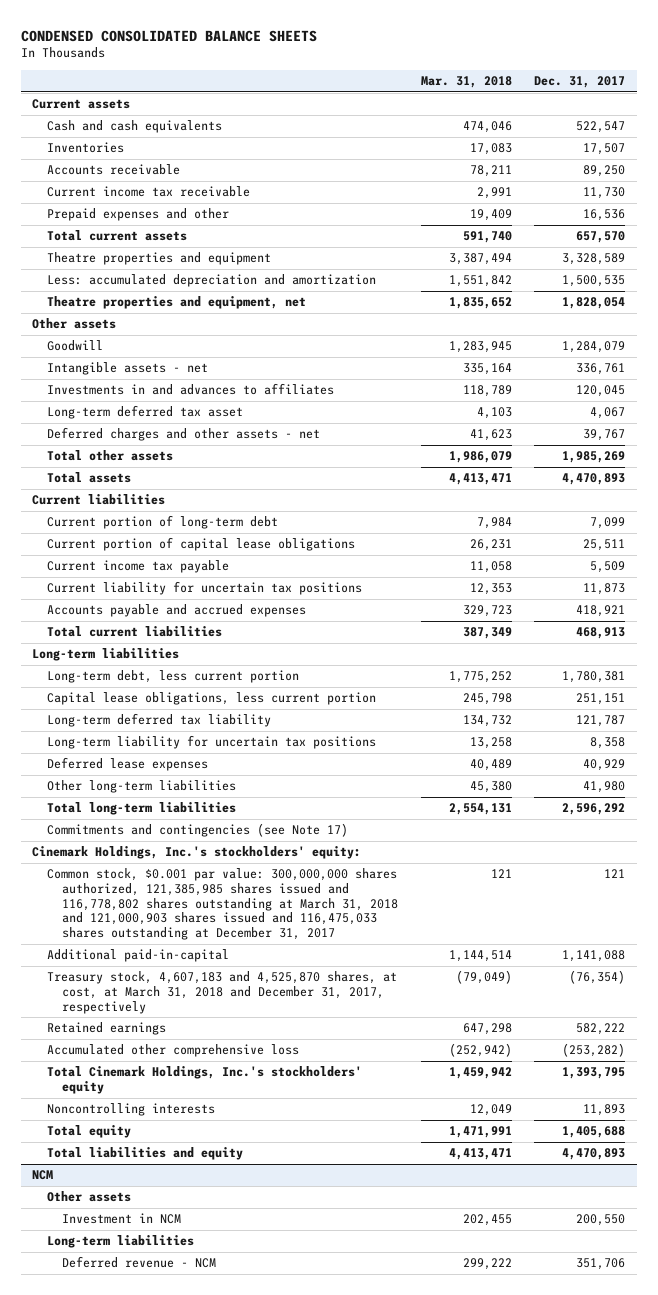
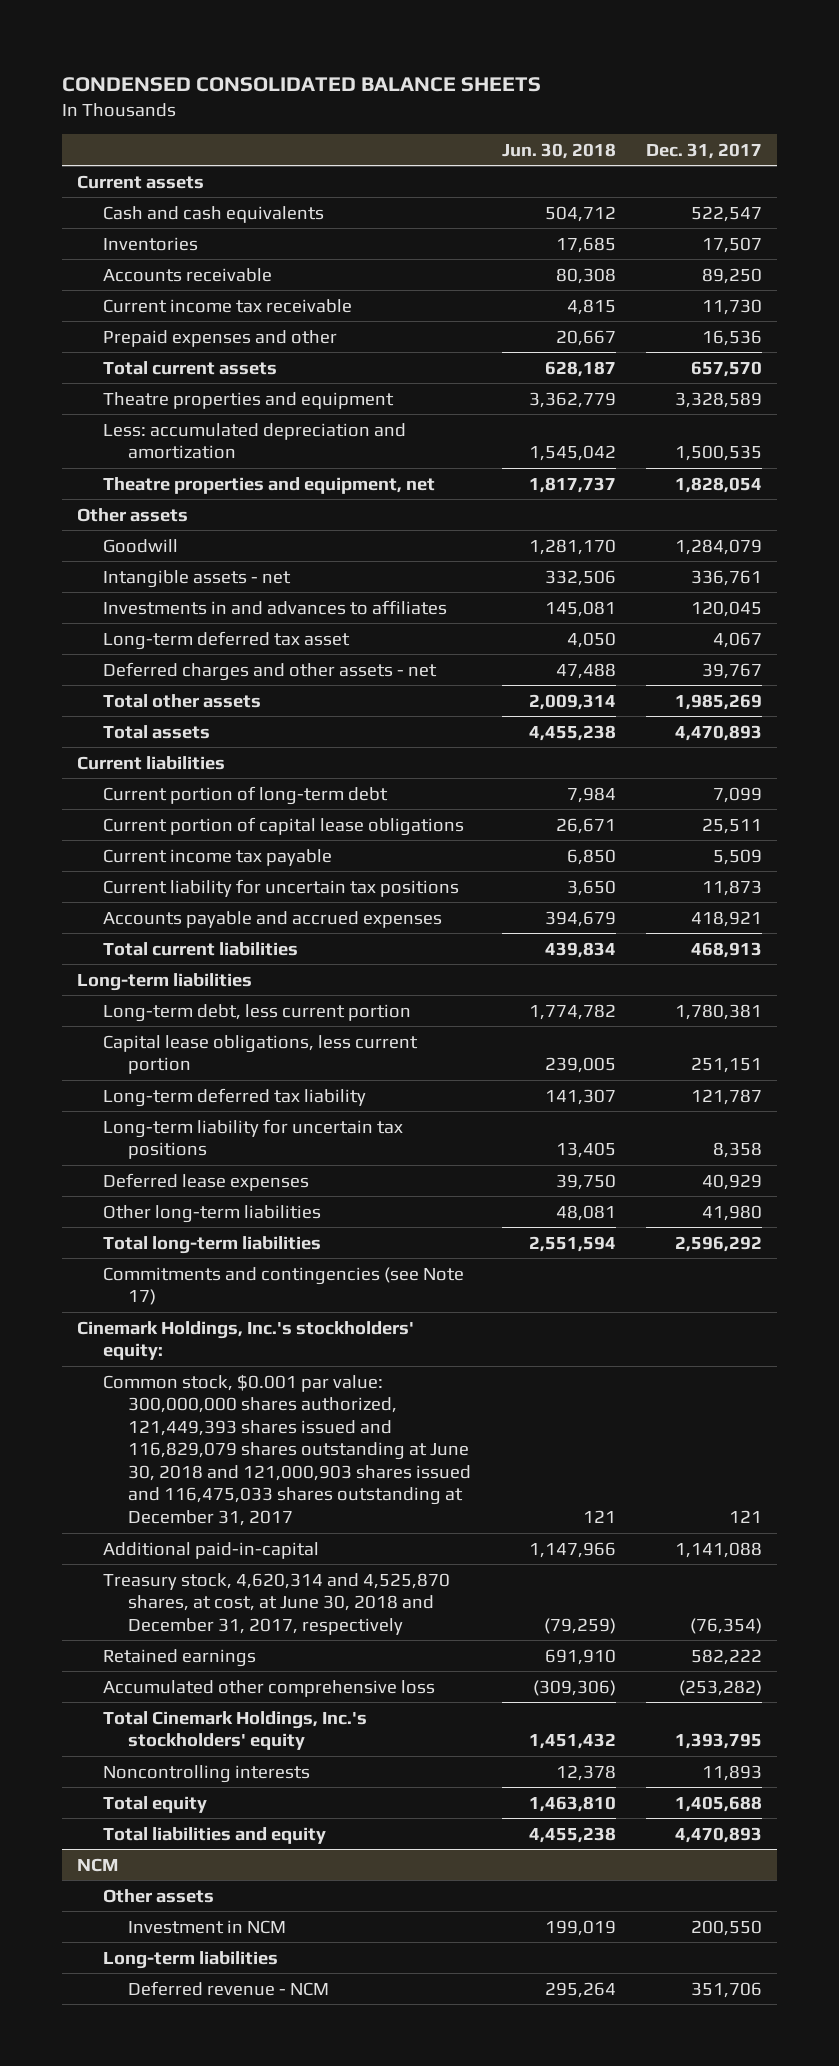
- | Mar. 31, 2018 | Dec. 31, 2017
+ | Jun. 30, 2018 | Dec. 31, 2017
- Common stock, $0.001 par value: 300,000,000 shares authorized, 121,385,985 shares issued and 116,778,802 shares outstanding at March 31, 2018 and 121,000,903 shares issued and 116,475,033 shares outstanding at December 31, 2017 | 121 | 121
+ Common stock, $0.001 par value: 300,000,000 shares authorized, 121,449,393 shares issued and 116,829,079 shares outstanding at June 30, 2018 and 121,000,903 shares issued and 116,475,033 shares outstanding at December 31, 2017 | 121 | 121
- Treasury stock, 4,607,183 and 4,525,870 shares, at cost, at March 31, 2018 and December 31, 2017, respectively | (79,049) | (76,354)
+ Treasury stock, 4,620,314 and 4,525,870 shares, at cost, at June 30, 2018 and December 31, 2017, respectively | (79,259) | (76,354)

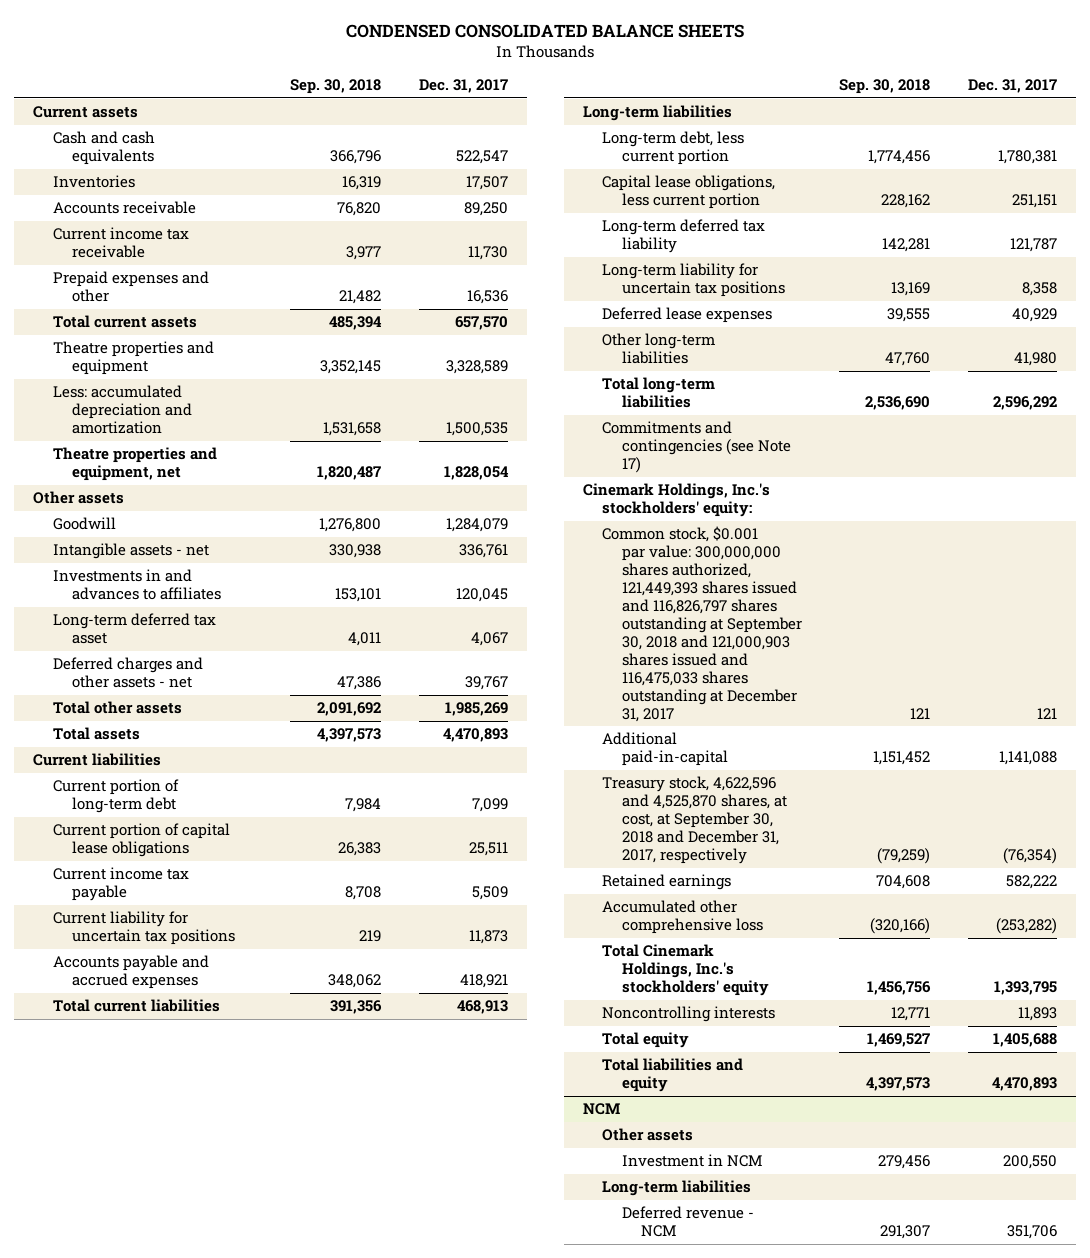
- | Jun. 30, 2018 | Dec. 31, 2017
+ | Sep. 30, 2018 | Dec. 31, 2017
- Common stock, $0.001 par value: 300,000,000 shares authorized, 121,449,393 shares issued and 116,829,079 shares outstanding at June 30, 2018 and 121,000,903 shares issued and 116,475,033 shares outstanding at December 31, 2017 | 121 | 121
+ Common stock, $0.001 par value: 300,000,000 shares authorized, 121,449,393 shares issued and 116,826,797 shares outstanding at September 30, 2018 and 121,000,903 shares issued and 116,475,033 shares outstanding at December 31, 2017 | 121 | 121
- Treasury stock, 4,620,314 and 4,525,870 shares, at cost, at June 30, 2018 and December 31, 2017, respectively | (79,259) | (76,354)
+ Treasury stock, 4,622,596 and 4,525,870 shares, at cost, at September 30, 2018 and December 31, 2017, respectively | (79,259) | (76,354)

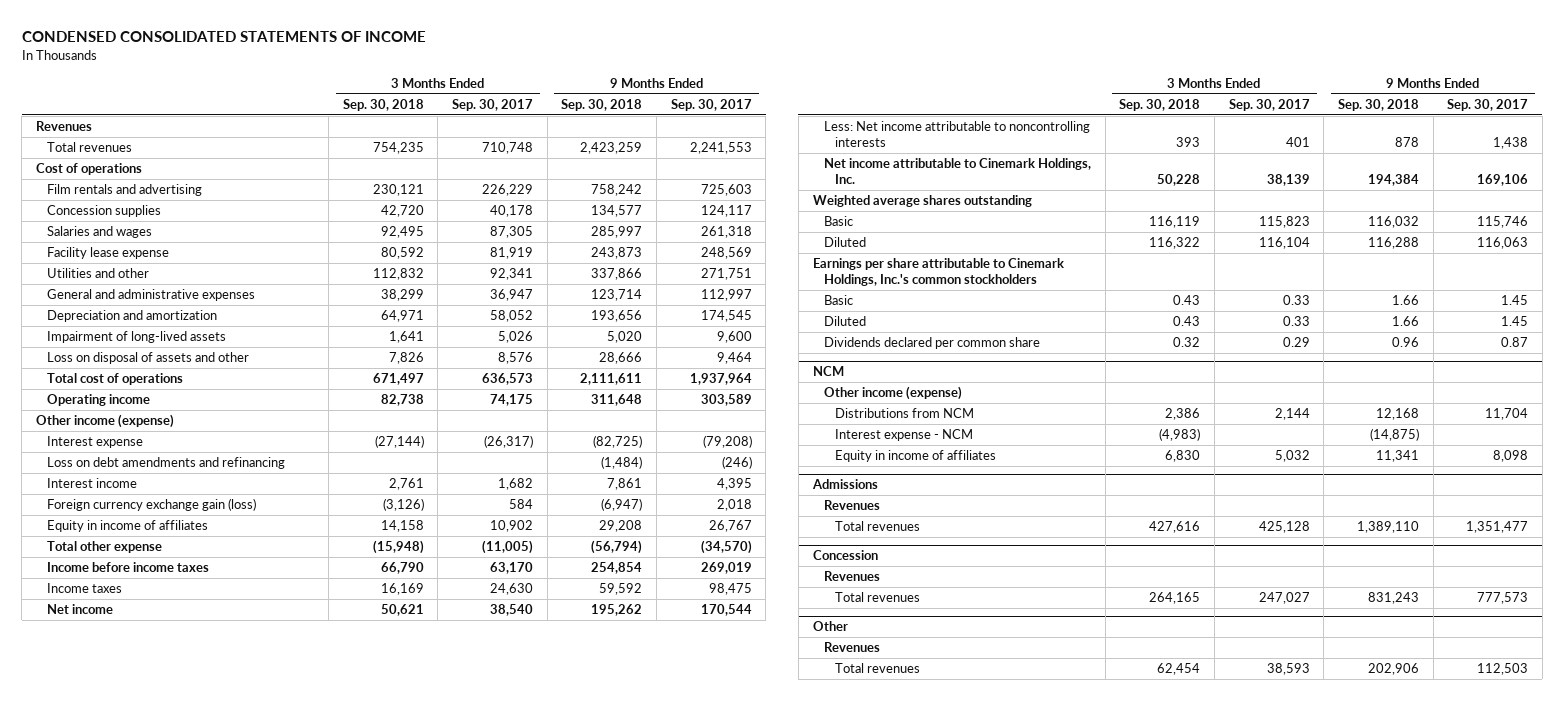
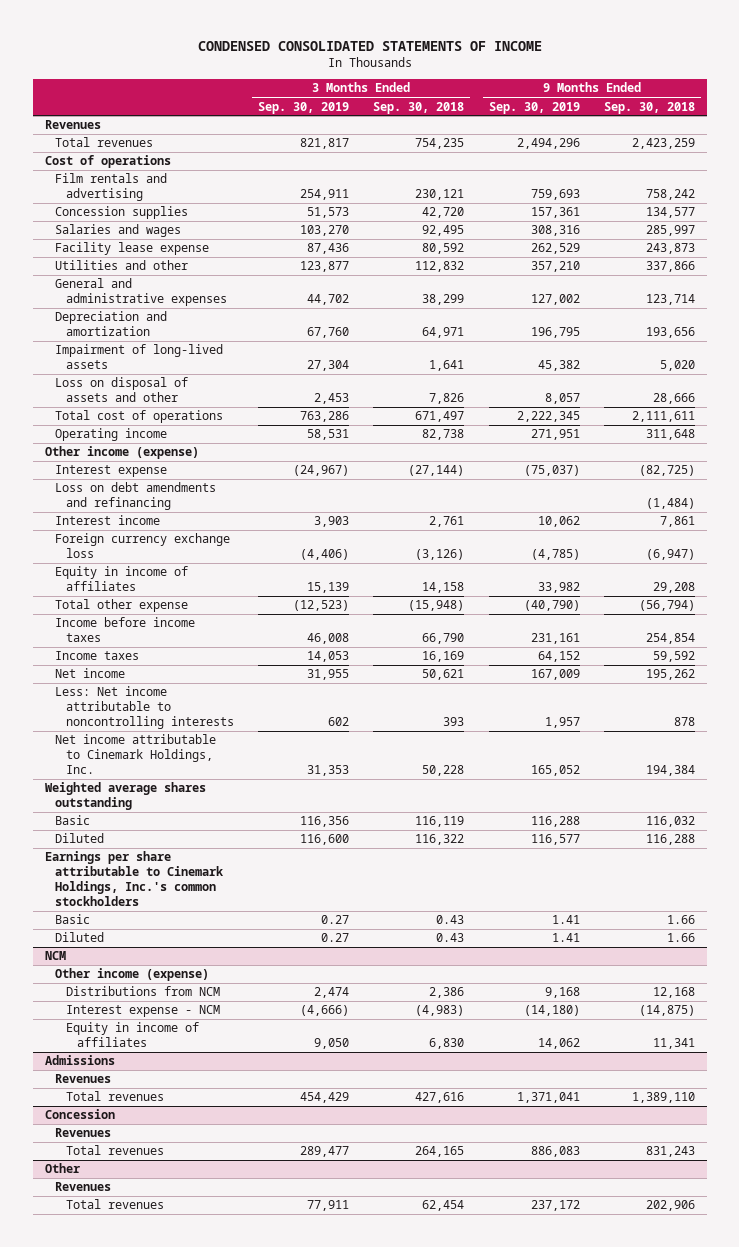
- | 3 Months Ended Sep. 30, 2018 | 3 Months Ended Sep. 30, 2017 | 9 Months Ended Sep. 30, 2018 | 9 Months Ended Sep. 30, 2017
+ | 3 Months Ended Sep. 30, 2019 | 3 Months Ended Sep. 30, 2018 | 9 Months Ended Sep. 30, 2019 | 9 Months Ended Sep. 30, 2018
- Foreign currency exchange gain (loss) | (3,126) | 584 | (6,947) | 2,018
+ Foreign currency exchange loss | (4,406) | (3,126) | (4,785) | (6,947)
- Dividends declared per common share | 0.32 | 0.29 | 0.96 | 0.87

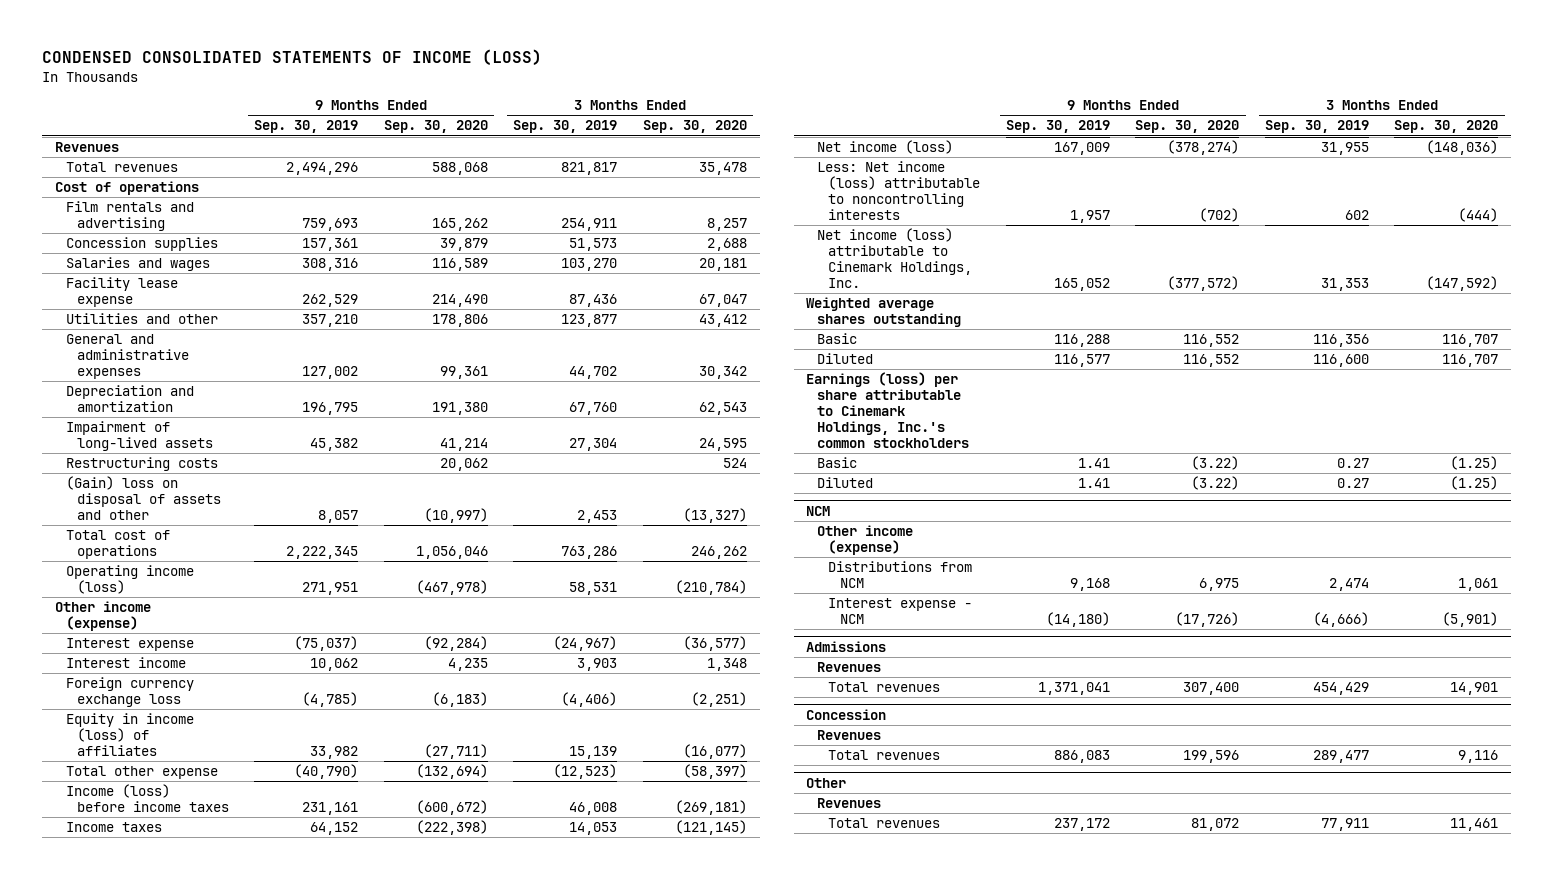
- CONDENSED CONSOLIDATED STATEMENTS OF INCOME
+ CONDENSED CONSOLIDATED STATEMENTS OF INCOME (LOSS)
- | 3 Months Ended Sep. 30, 2019 | 3 Months Ended Sep. 30, 2018 | 9 Months Ended Sep. 30, 2019 | 9 Months Ended Sep. 30, 2018
+ | 9 Months Ended Sep. 30, 2019 | 9 Months Ended Sep. 30, 2020 | 3 Months Ended Sep. 30, 2019 | 3 Months Ended Sep. 30, 2020
- Loss on disposal of assets and other | 2,453 | 7,826 | 8,057 | 28,666
+ Restructuring costs | | 20,062 | | 524
+ (Gain) loss on disposal of assets and other | 8,057 | (10,997) | 2,453 | (13,327)
- Operating income | 58,531 | 82,738 | 271,951 | 311,648
+ Operating income (loss) | 271,951 | (467,978) | 58,531 | (210,784)
- Loss on debt amendments and refinancing | | | | (1,484)
- Equity in income of affiliates | 15,139 | 14,158 | 33,982 | 29,208
+ Equity in income (loss) of affiliates | 33,982 | (27,711) | 15,139 | (16,077)
- Income before income taxes | 46,008 | 66,790 | 231,161 | 254,854
+ Income (loss) before income taxes | 231,161 | (600,672) | 46,008 | (269,181)
- Net income | 31,955 | 50,621 | 167,009 | 195,262
- Less: Net income attributable to noncontrolling interests | 602 | 393 | 1,957 | 878
- Net income attributable to Cinemark Holdings, Inc. | 31,353 | 50,228 | 165,052 | 194,384
+ Net income (loss) | 167,009 | (378,274) | 31,955 | (148,036)
+ Less: Net income (loss) attributable to noncontrolling interests | 1,957 | (702) | 602 | (444)
+ Net income (loss) attributable to Cinemark Holdings, Inc. | 165,052 | (377,572) | 31,353 | (147,592)
- Earnings per share attributable to Cinemark Holdings, Inc.'s common stockholders
+ Earnings (loss) per share attributable to Cinemark Holdings, Inc.'s common stockholders
@ NCM
- Equity in income of affiliates | 9,050 | 6,830 | 14,062 | 11,341

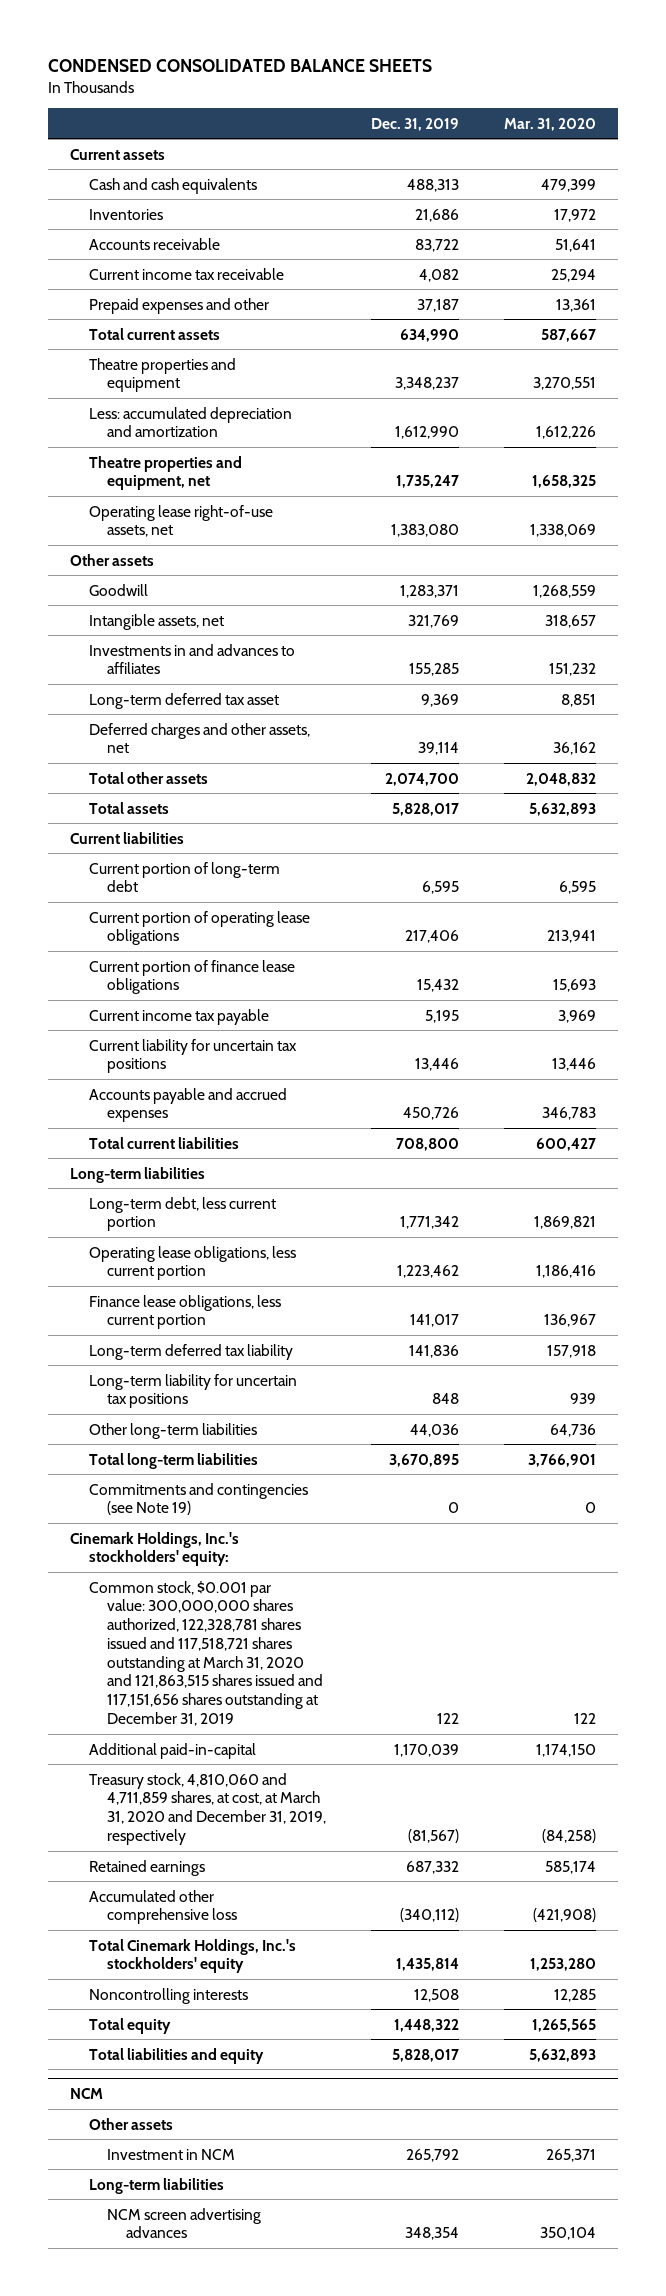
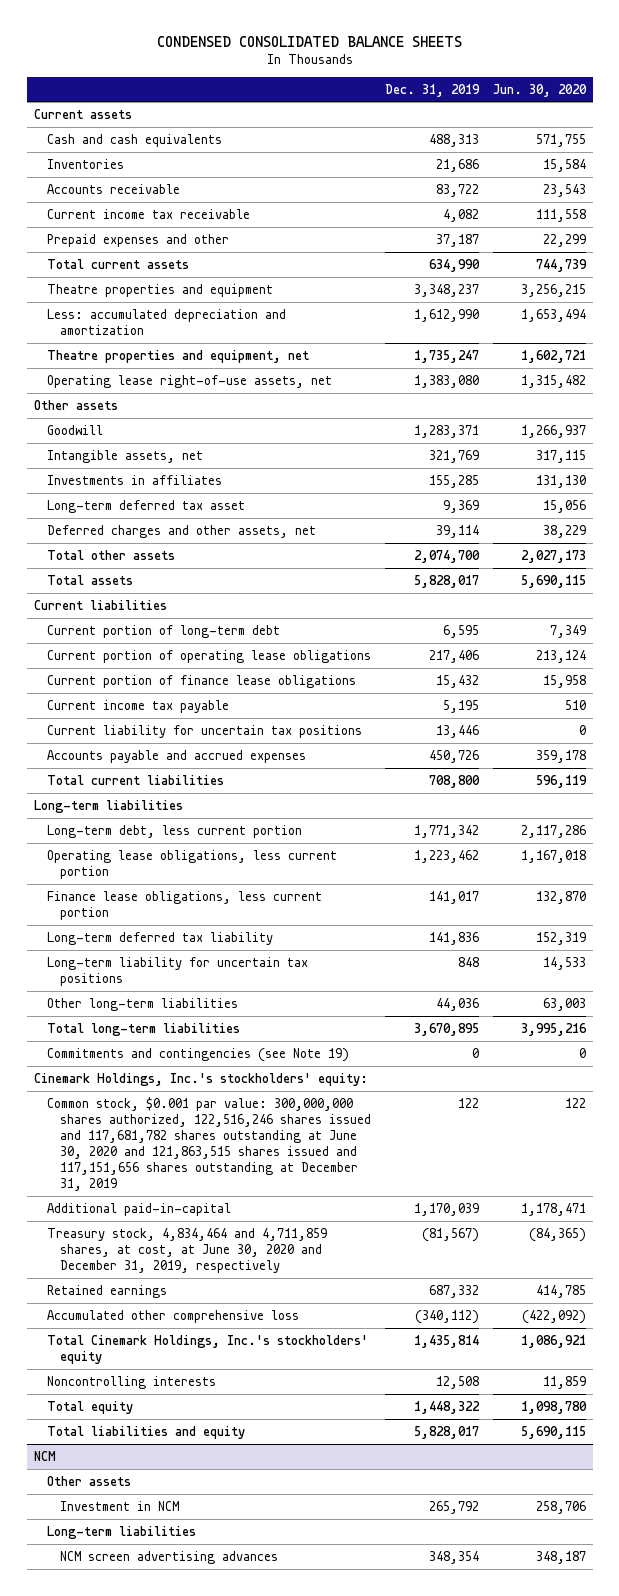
- | Dec. 31, 2019 | Mar. 31, 2020
+ | Dec. 31, 2019 | Jun. 30, 2020
- Investments in and advances to affiliates | 155,285 | 151,232
+ Investments in affiliates | 155,285 | 131,130
- Common stock, $0.001 par value: 300,000,000 shares authorized, 122,328,781 shares issued and 117,518,721 shares outstanding at March 31, 2020 and 121,863,515 shares issued and 117,151,656 shares outstanding at December 31, 2019 | 122 | 122
+ Common stock, $0.001 par value: 300,000,000 shares authorized, 122,516,246 shares issued and 117,681,782 shares outstanding at June 30, 2020 and 121,863,515 shares issued and 117,151,656 shares outstanding at December 31, 2019 | 122 | 122
- Treasury stock, 4,810,060 and 4,711,859 shares, at cost, at March 31, 2020 and December 31, 2019, respectively | (81,567) | (84,258)
+ Treasury stock, 4,834,464 and 4,711,859 shares, at cost, at June 30, 2020 and December 31, 2019, respectively | (81,567) | (84,365)

